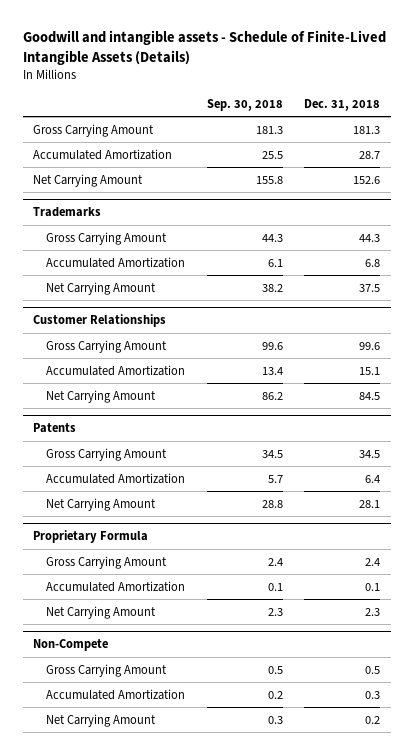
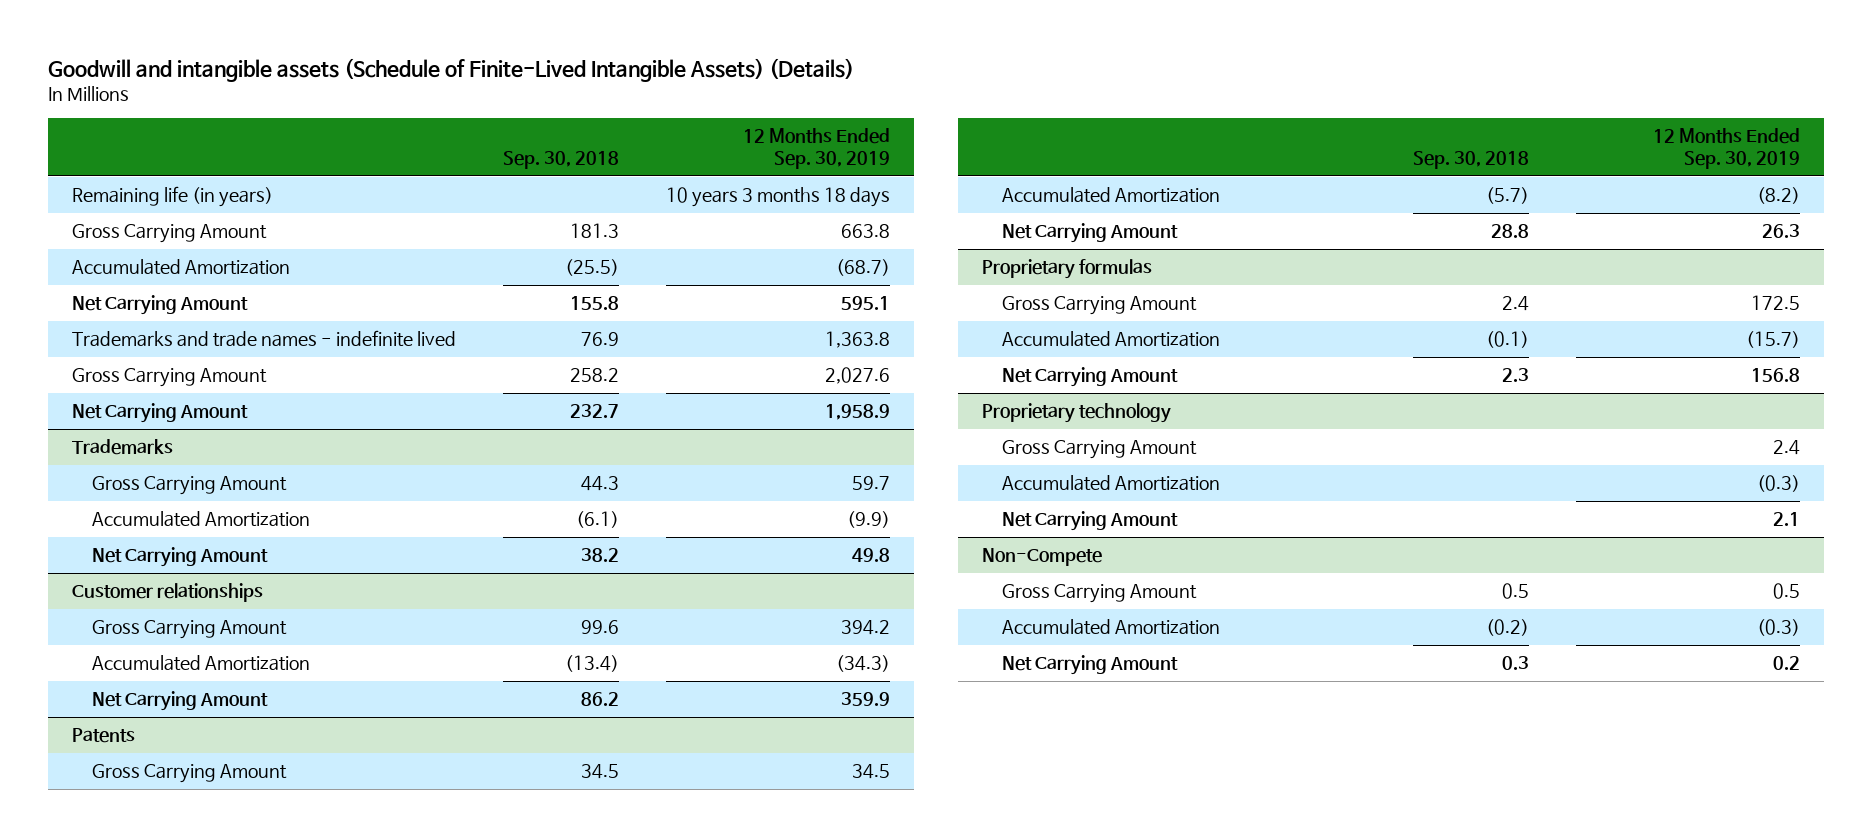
- Goodwill and intangible assets - Schedule of Finite-Lived Intangible Assets (Details)
+ Goodwill and intangible assets (Schedule of Finite-Lived Intangible Assets) (Details)
- | Sep. 30, 2018 | Dec. 31, 2018
+ | Sep. 30, 2018 | 12 Months Ended Sep. 30, 2019
+ Remaining life (in years) | | 10 years 3 months 18 days
- Accumulated Amortization | 25.5 | 28.7
+ Accumulated Amortization | (25.5) | (68.7)
+ Trademarks and trade names - indefinite lived | 76.9 | 1,363.8
+ Gross Carrying Amount | 258.2 | 2,027.6
+ Net Carrying Amount | 232.7 | 1,958.9
@ Trademarks
- Accumulated Amortization | 6.1 | 6.8
+ Accumulated Amortization | (6.1) | (9.9)
- Customer Relationships
+ Customer relationships
- Accumulated Amortization | 13.4 | 15.1
+ Accumulated Amortization | (13.4) | (34.3)
@ Patents
- Accumulated Amortization | 5.7 | 6.4
+ Accumulated Amortization | (5.7) | (8.2)
- Proprietary Formula
+ Proprietary formulas
- Accumulated Amortization | 0.1 | 0.1
+ Accumulated Amortization | (0.1) | (15.7)
+ Proprietary technology
+ Gross Carrying Amount | | 2.4
+ Accumulated Amortization | | (0.3)
+ Net Carrying Amount | | 2.1
@ Non-Compete
- Accumulated Amortization | 0.2 | 0.3
+ Accumulated Amortization | (0.2) | (0.3)

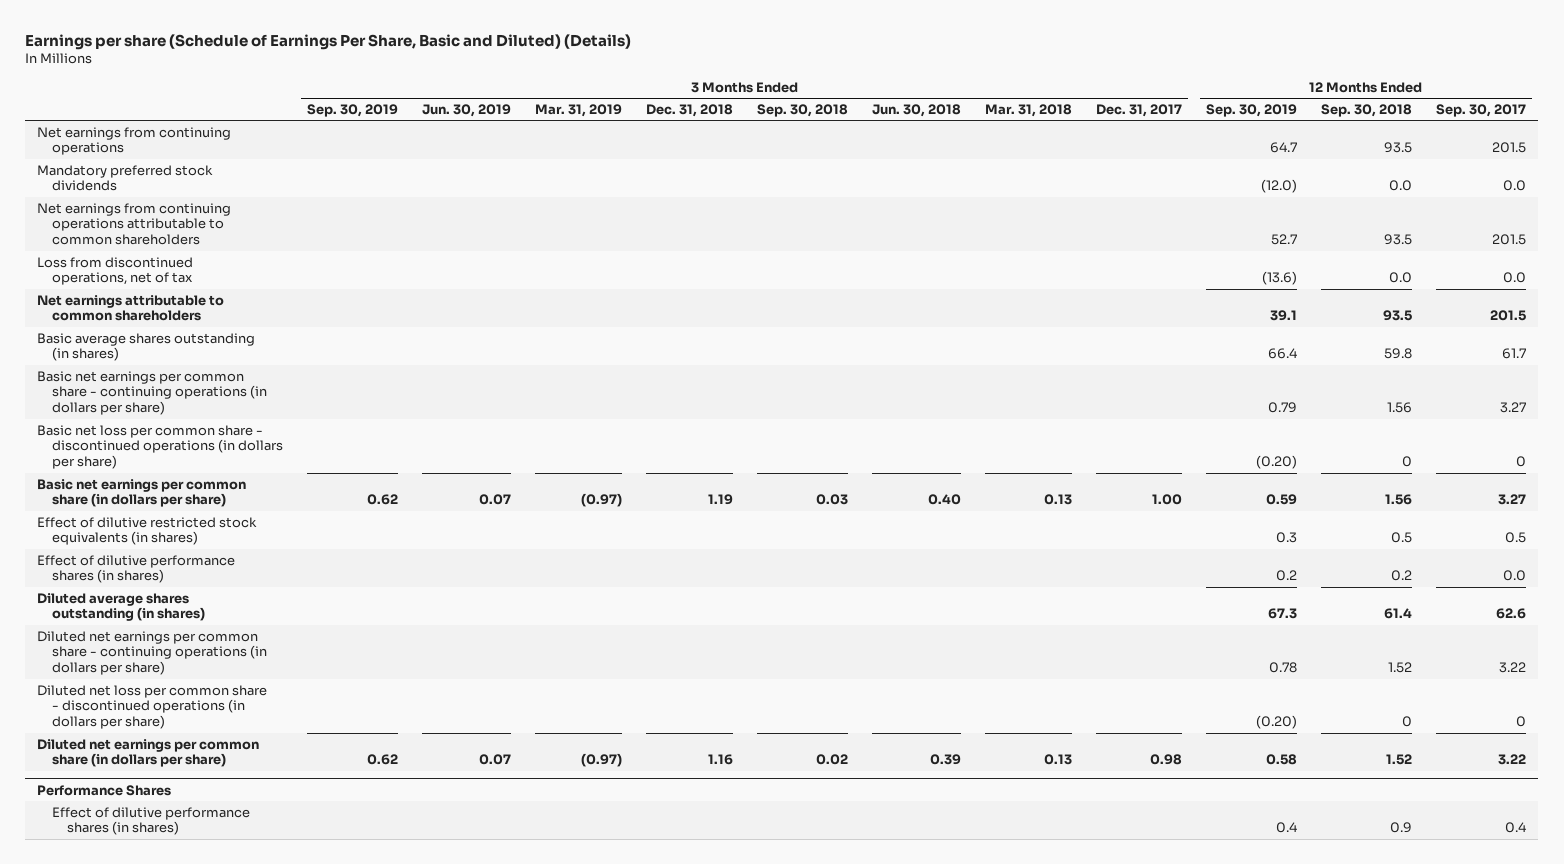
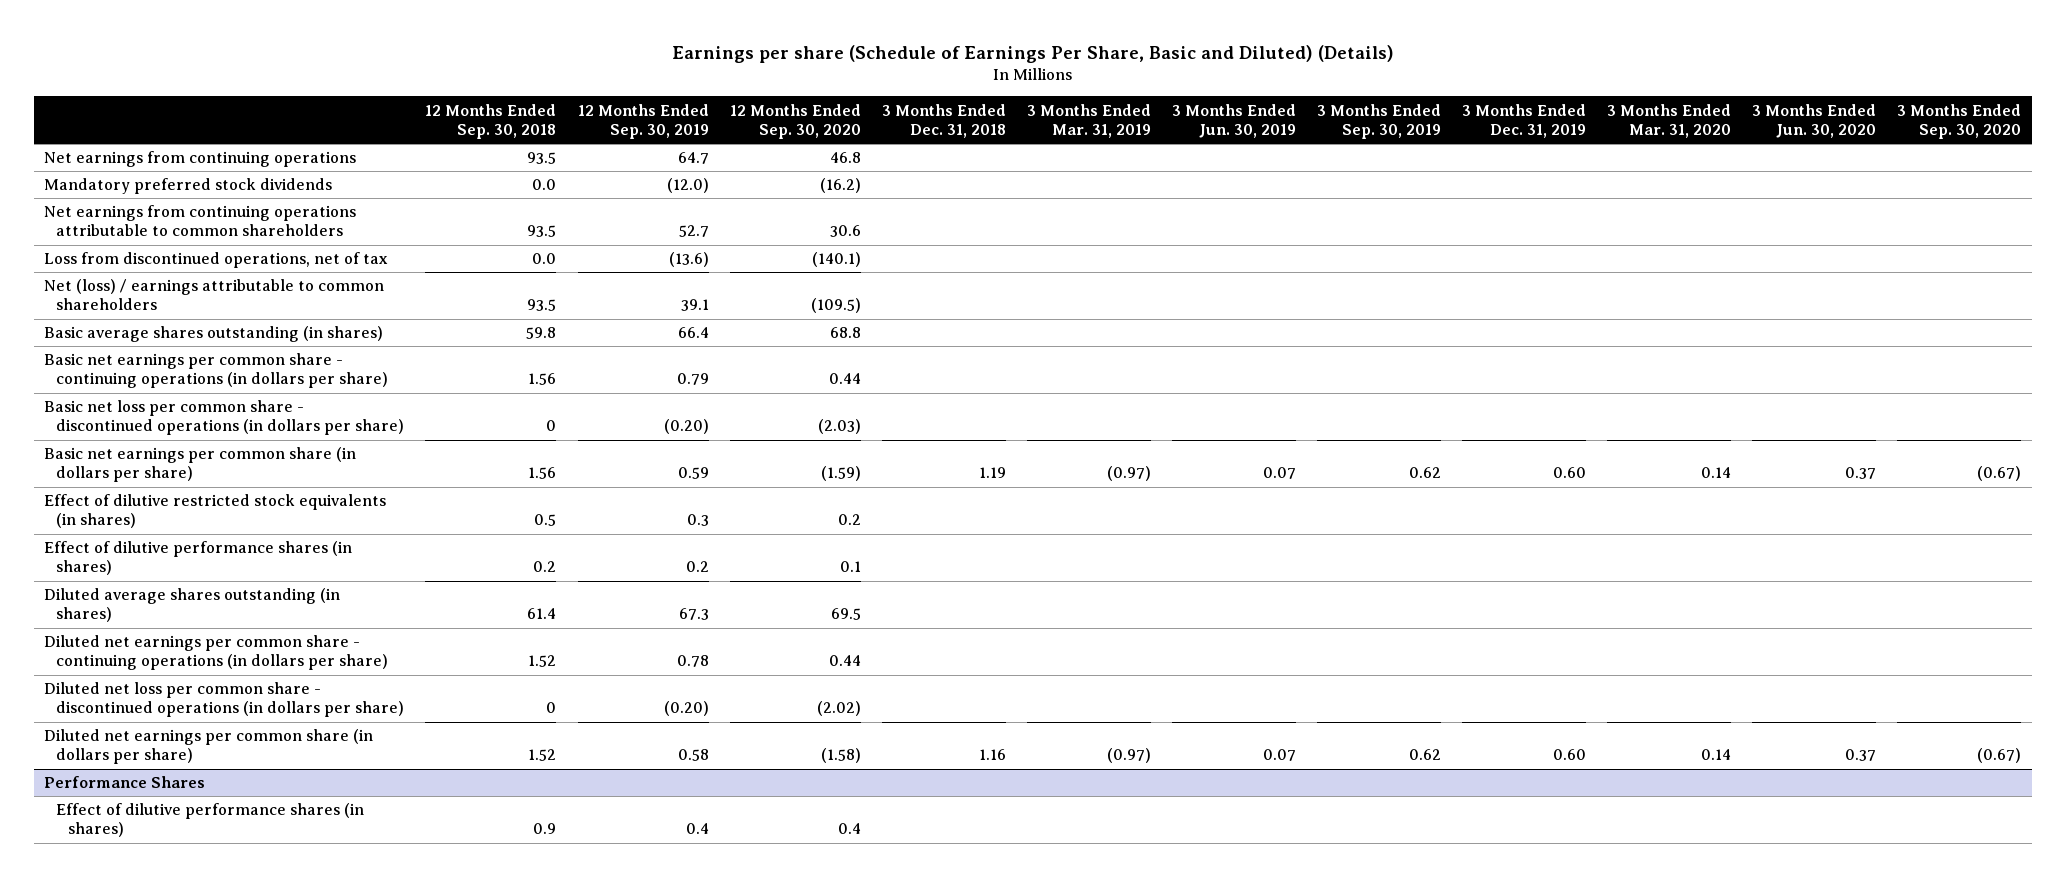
- | 3 Months Ended Sep. 30, 2019 | 3 Months Ended Jun. 30, 2019 | 3 Months Ended Mar. 31, 2019 | 3 Months Ended Dec. 31, 2018 | 3 Months Ended Sep. 30, 2018 | 3 Months Ended Jun. 30, 2018 | 3 Months Ended Mar. 31, 2018 | 3 Months Ended Dec. 31, 2017 | 12 Months Ended Sep. 30, 2019 | 12 Months Ended Sep. 30, 2018 | 12 Months Ended Sep. 30, 2017
+ | 12 Months Ended Sep. 30, 2018 | 12 Months Ended Sep. 30, 2019 | 12 Months Ended Sep. 30, 2020 | 3 Months Ended Dec. 31, 2018 | 3 Months Ended Mar. 31, 2019 | 3 Months Ended Jun. 30, 2019 | 3 Months Ended Sep. 30, 2019 | 3 Months Ended Dec. 31, 2019 | 3 Months Ended Mar. 31, 2020 | 3 Months Ended Jun. 30, 2020 | 3 Months Ended Sep. 30, 2020
- Net earnings attributable to common shareholders | | | | | | | | | 39.1 | 93.5 | 201.5
+ Net (loss) / earnings attributable to common shareholders | 93.5 | 39.1 | (109.5) | | | | | | | |

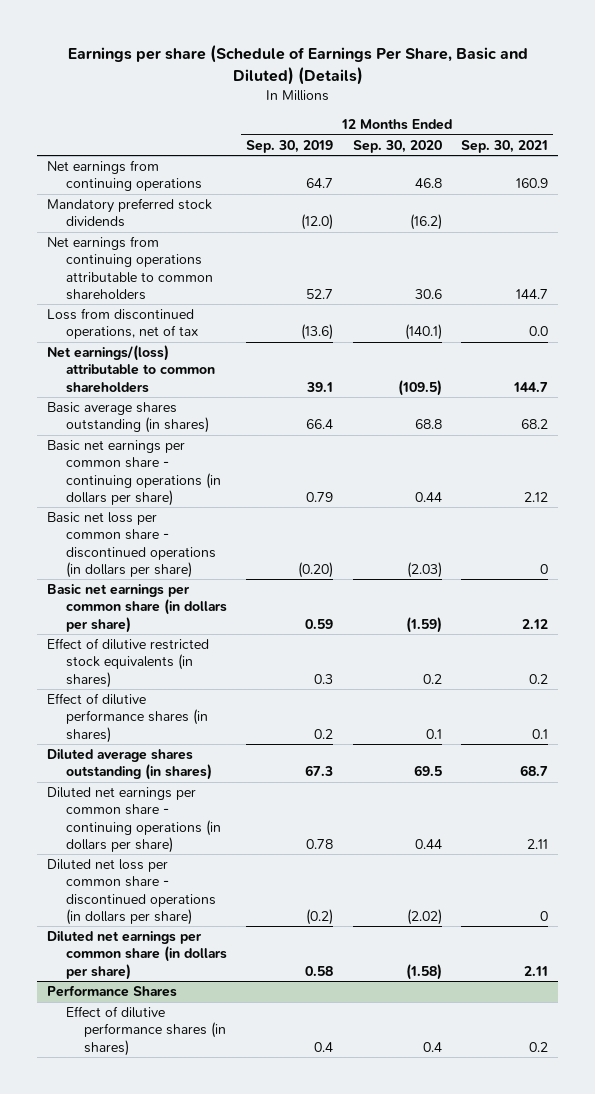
- | 12 Months Ended Sep. 30, 2018 | 12 Months Ended Sep. 30, 2019 | 12 Months Ended Sep. 30, 2020 | 3 Months Ended Dec. 31, 2018 | 3 Months Ended Mar. 31, 2019 | 3 Months Ended Jun. 30, 2019 | 3 Months Ended Sep. 30, 2019 | 3 Months Ended Dec. 31, 2019 | 3 Months Ended Mar. 31, 2020 | 3 Months Ended Jun. 30, 2020 | 3 Months Ended Sep. 30, 2020
+ | 12 Months Ended Sep. 30, 2019 | 12 Months Ended Sep. 30, 2020 | 12 Months Ended Sep. 30, 2021
- Net (loss) / earnings attributable to common shareholders | 93.5 | 39.1 | (109.5) | | | | | | | |
+ Net earnings/(loss) attributable to common shareholders | 39.1 | (109.5) | 144.7
- Diluted net loss per common share - discontinued operations (in dollars per share) | 0 | (0.20) | (2.02) | | | | | | | |
+ Diluted net loss per common share - discontinued operations (in dollars per share) | (0.2) | (2.02) | 0

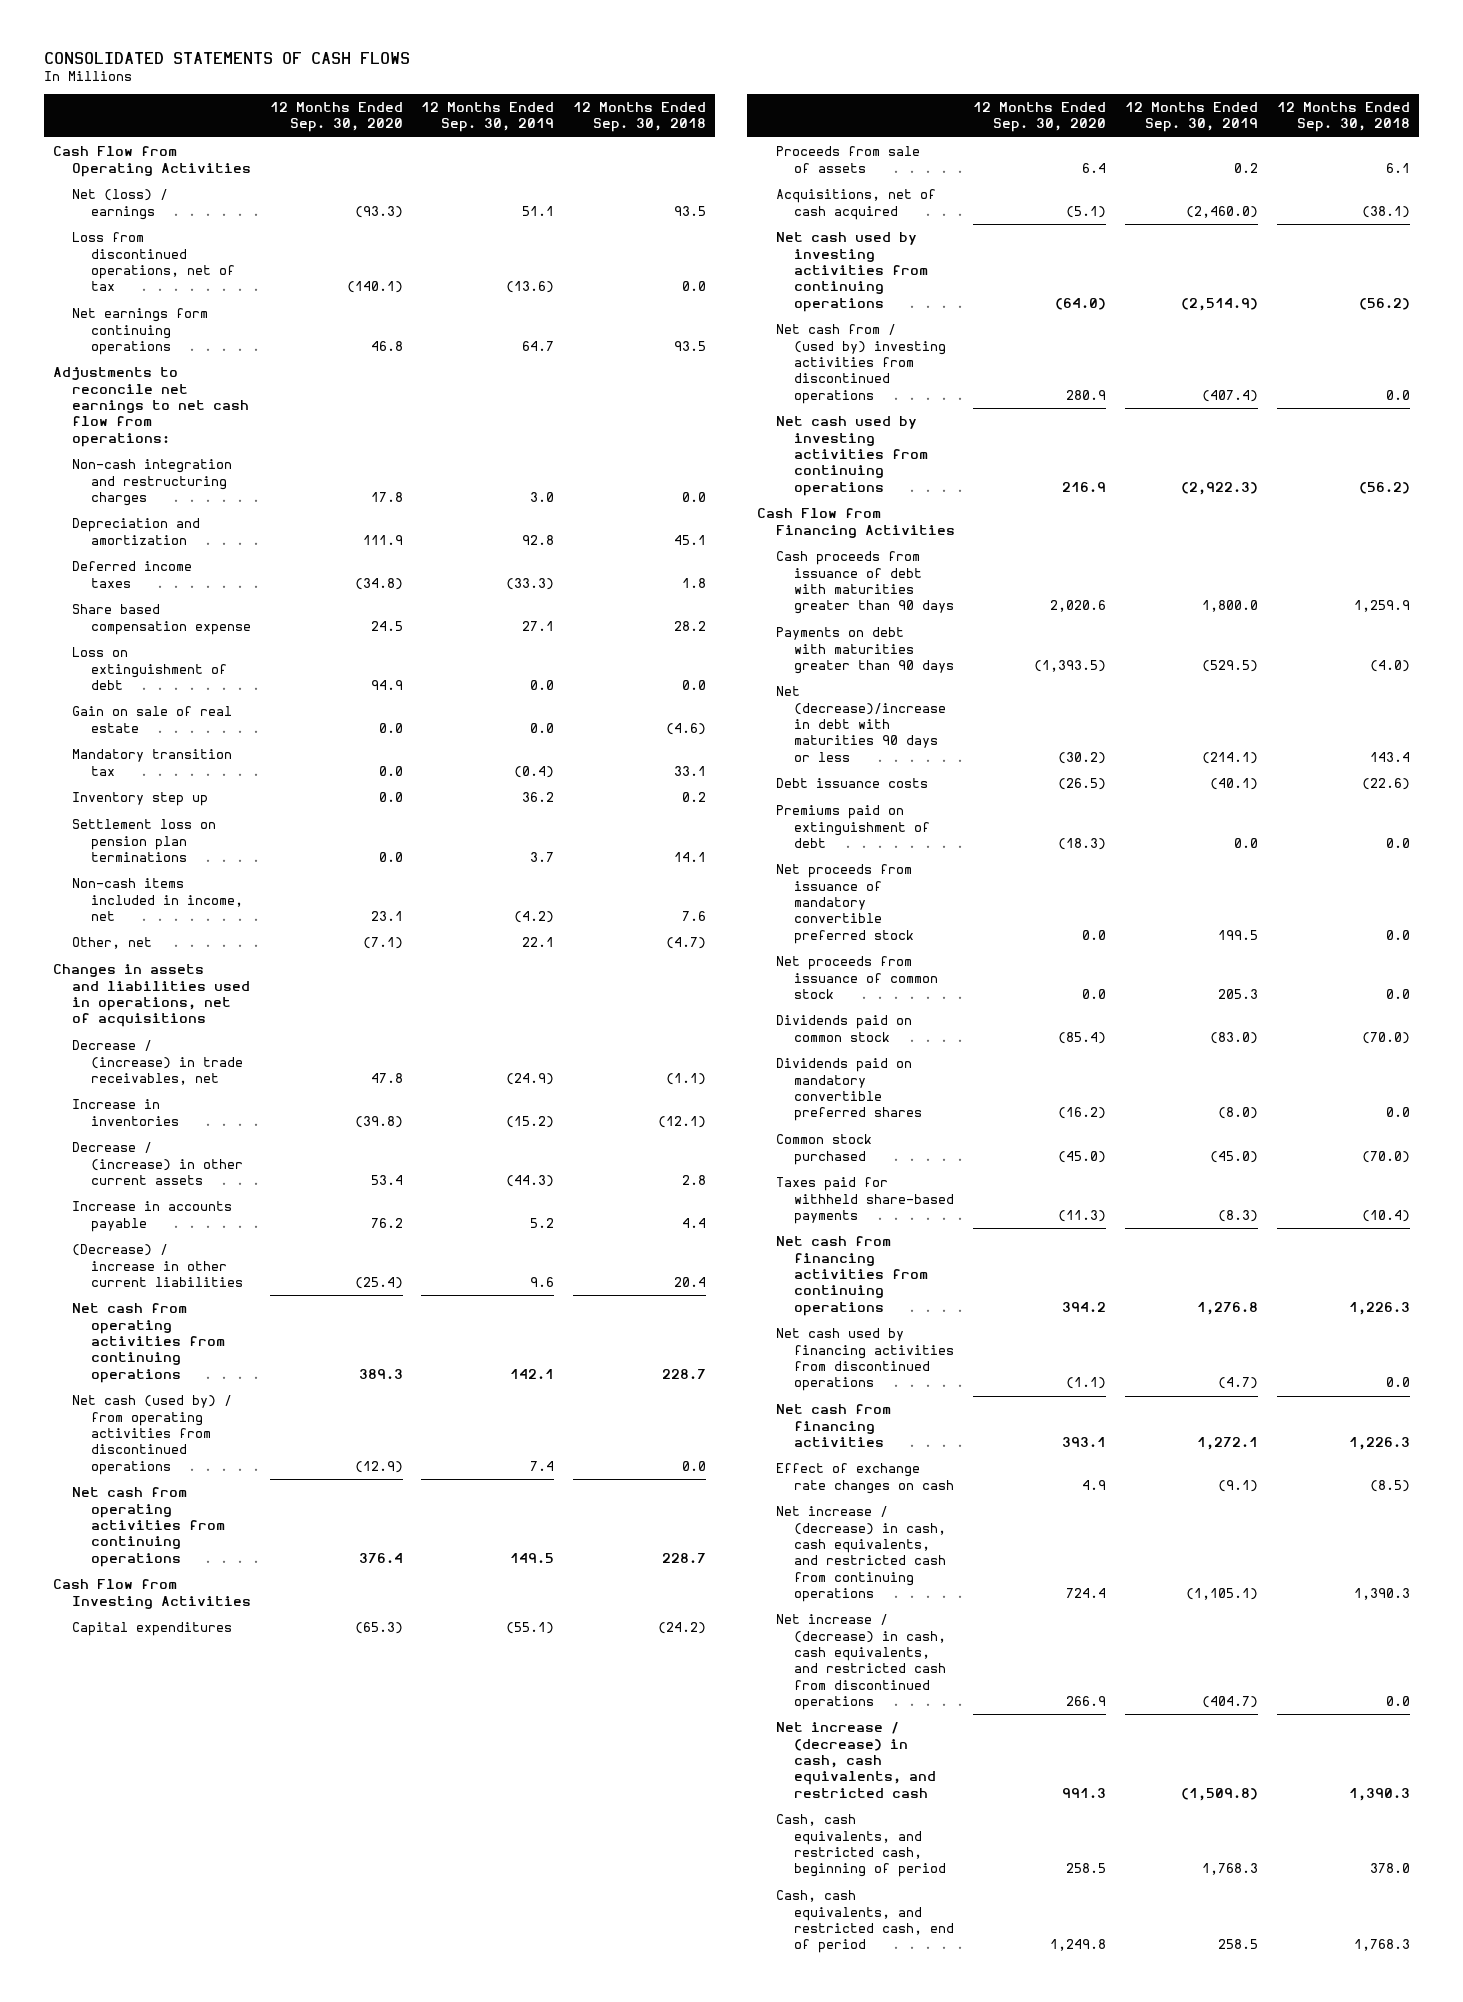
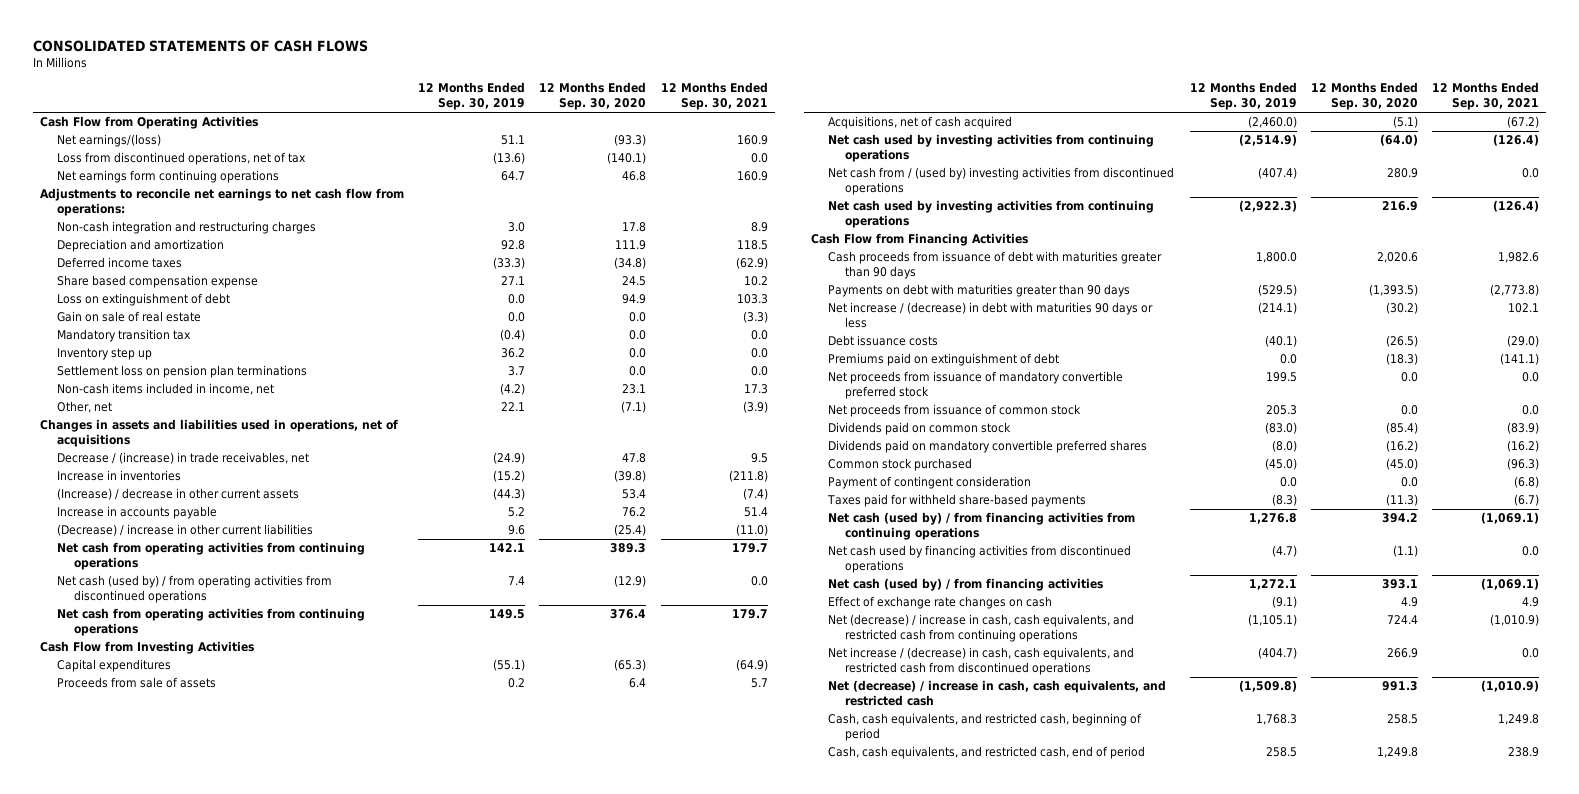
- | 12 Months Ended Sep. 30, 2020 | 12 Months Ended Sep. 30, 2019 | 12 Months Ended Sep. 30, 2018
+ | 12 Months Ended Sep. 30, 2019 | 12 Months Ended Sep. 30, 2020 | 12 Months Ended Sep. 30, 2021
- Net (loss) / earnings | (93.3) | 51.1 | 93.5
+ Net earnings/(loss) | 51.1 | (93.3) | 160.9
- Decrease / (increase) in other current assets | 53.4 | (44.3) | 2.8
+ (Increase) / decrease in other current assets | (44.3) | 53.4 | (7.4)
- Net (decrease)/increase in debt with maturities 90 days or less | (30.2) | (214.1) | 143.4
+ Net increase / (decrease) in debt with maturities 90 days or less | (214.1) | (30.2) | 102.1
+ Payment of contingent consideration | 0.0 | 0.0 | (6.8)
- Net cash from financing activities from continuing operations | 394.2 | 1,276.8 | 1,226.3
+ Net cash (used by) / from financing activities from continuing operations | 1,276.8 | 394.2 | (1,069.1)
- Net cash from financing activities | 393.1 | 1,272.1 | 1,226.3
+ Net cash (used by) / from financing activities | 1,272.1 | 393.1 | (1,069.1)
- Net increase / (decrease) in cash, cash equivalents, and restricted cash from continuing operations | 724.4 | (1,105.1) | 1,390.3
+ Net (decrease) / increase in cash, cash equivalents, and restricted cash from continuing operations | (1,105.1) | 724.4 | (1,010.9)
- Net increase / (decrease) in cash, cash equivalents, and restricted cash | 991.3 | (1,509.8) | 1,390.3
+ Net (decrease) / increase in cash, cash equivalents, and restricted cash | (1,509.8) | 991.3 | (1,010.9)

